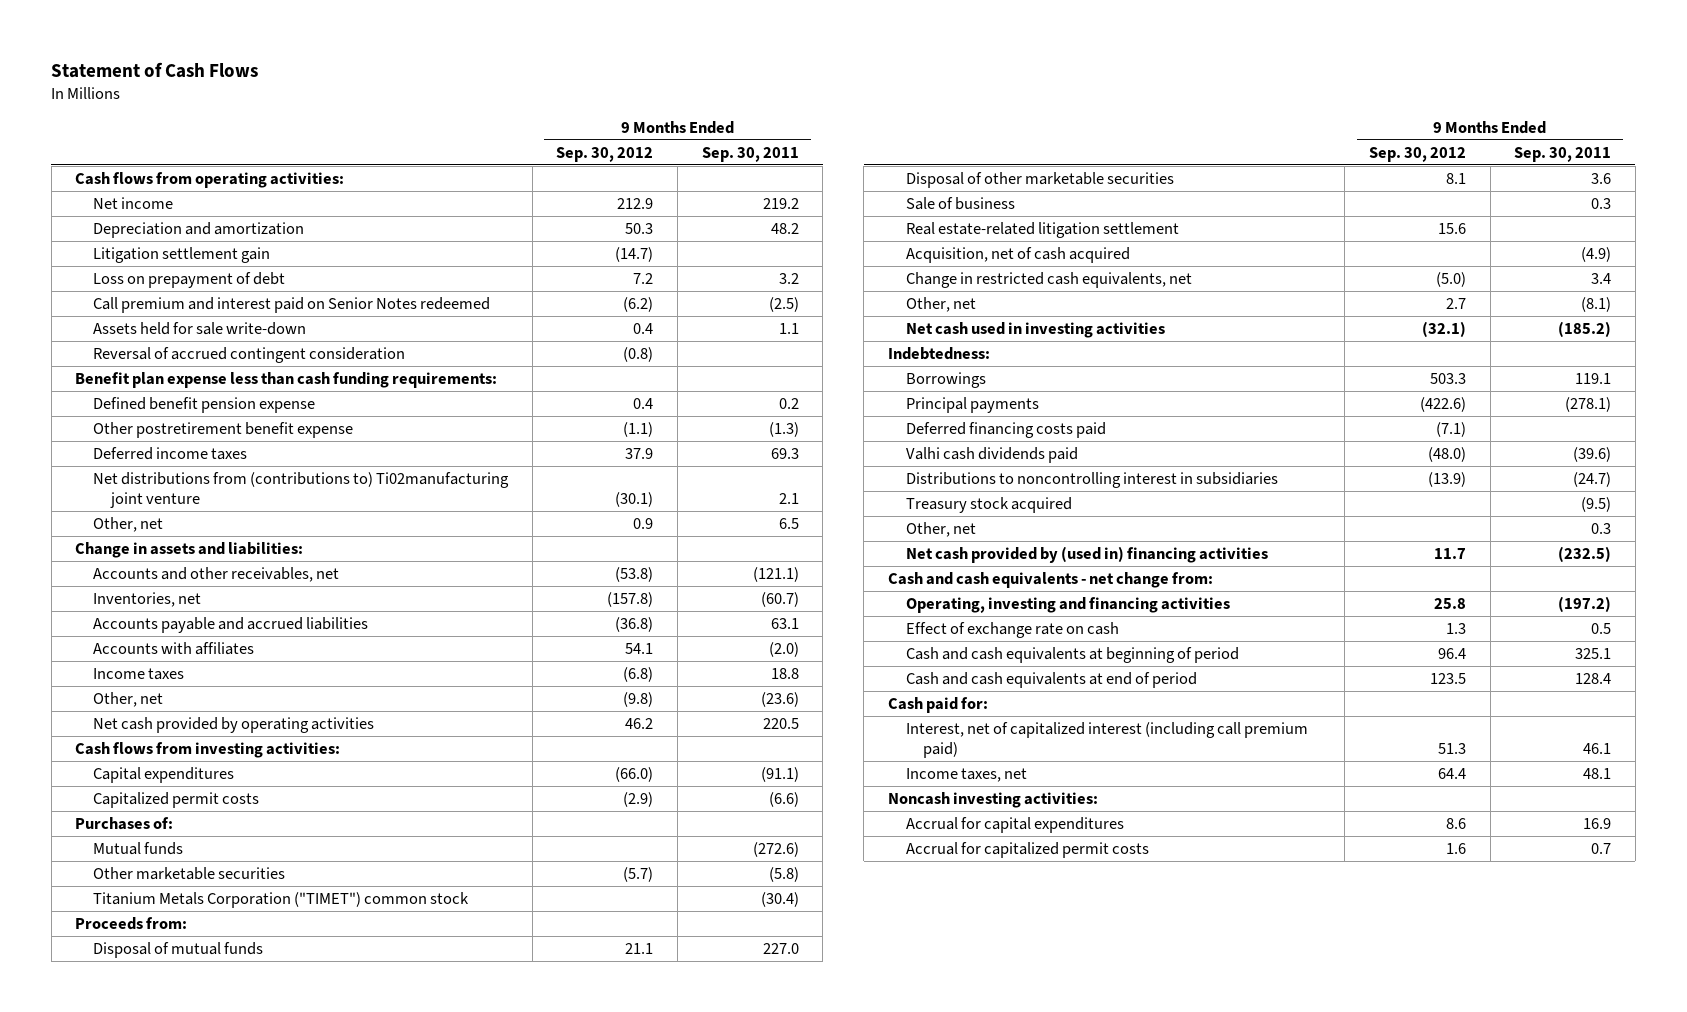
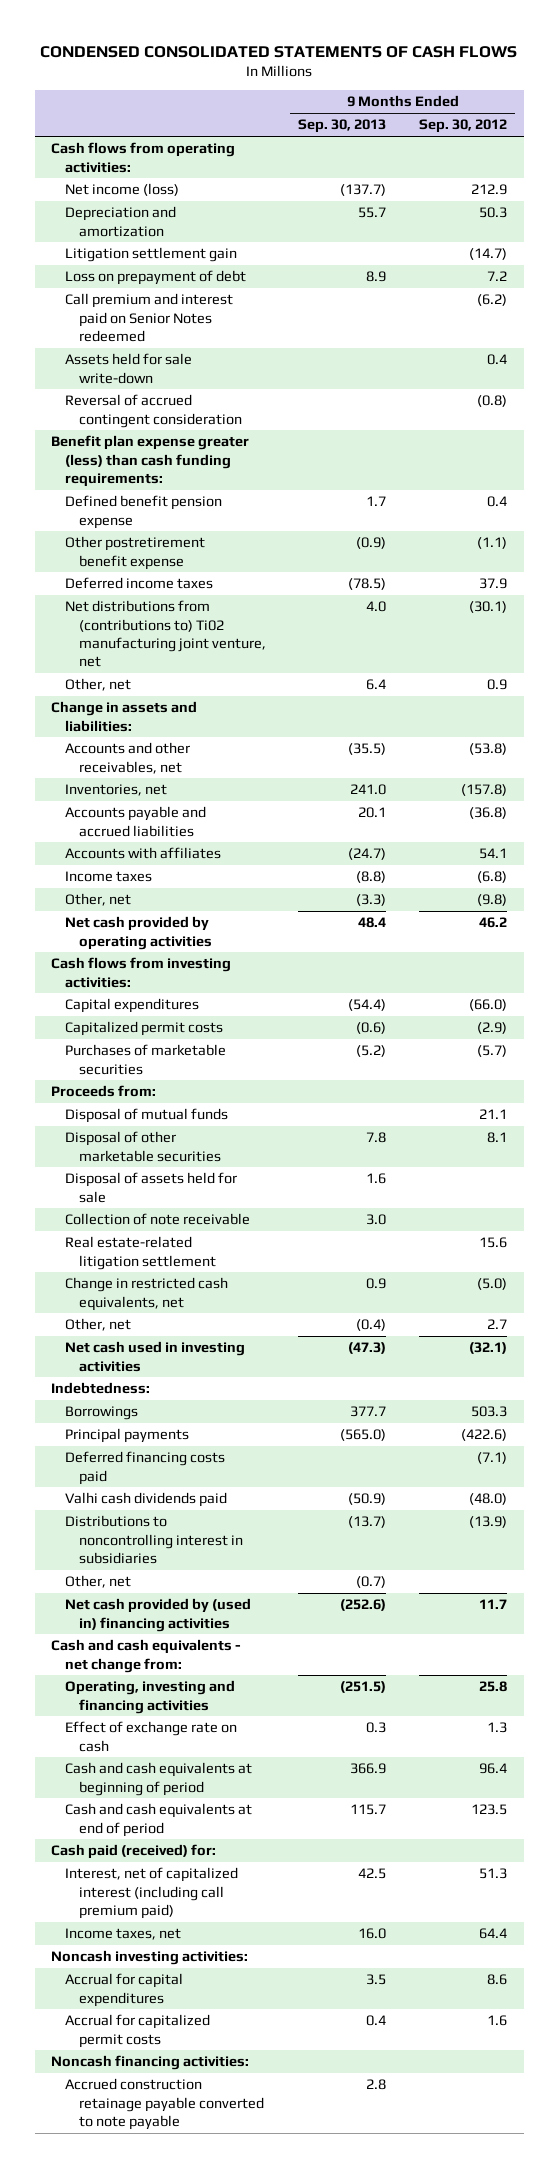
- Statement of Cash Flows
+ CONDENSED CONSOLIDATED STATEMENTS OF CASH FLOWS
- | 9 Months Ended Sep. 30, 2012 | 9 Months Ended Sep. 30, 2011
+ | 9 Months Ended Sep. 30, 2013 | 9 Months Ended Sep. 30, 2012
- Net income | 212.9 | 219.2
+ Net income (loss) | (137.7) | 212.9
- Benefit plan expense less than cash funding requirements:
+ Benefit plan expense greater (less) than cash funding requirements:
- Net distributions from (contributions to) Ti02manufacturing joint venture | (30.1) | 2.1
+ Net distributions from (contributions to) Ti02 manufacturing joint venture, net | 4.0 | (30.1)
- Purchases of:
- Mutual funds | | (272.6)
- Other marketable securities | (5.7) | (5.8)
- Titanium Metals Corporation ("TIMET") common stock | | (30.4)
+ Purchases of marketable securities | (5.2) | (5.7)
- Sale of business | | 0.3
+ Disposal of assets held for sale | 1.6 |
+ Collection of note receivable | 3.0 |
- Acquisition, net of cash acquired | | (4.9)
- Treasury stock acquired | | (9.5)
- Cash paid for:
+ Cash paid (received) for:
+ Noncash financing activities:
+ Accrued construction retainage payable converted to note payable | 2.8 |

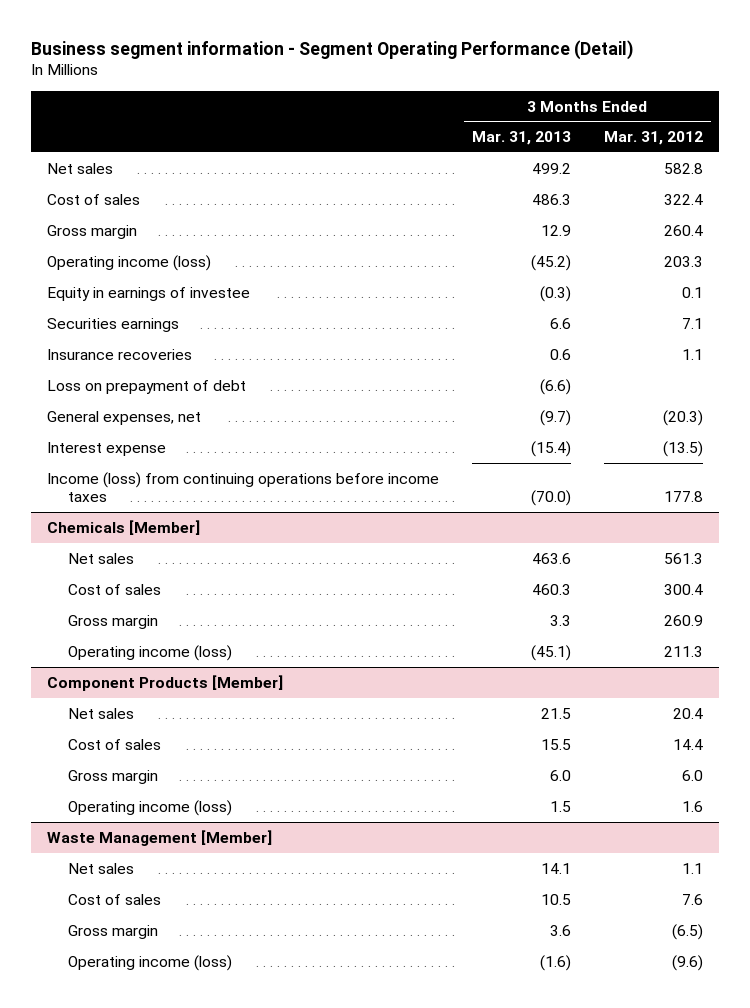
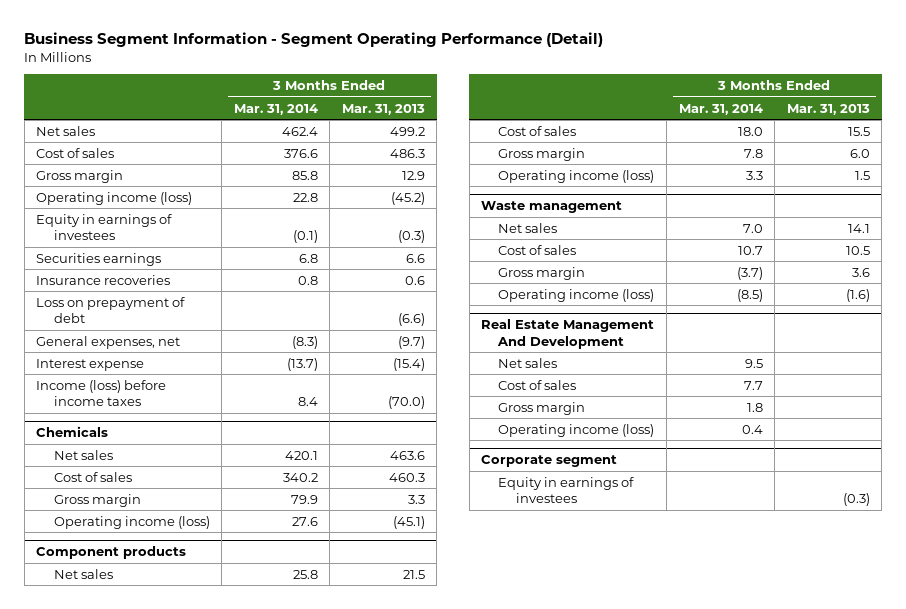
- Business segment information - Segment Operating Performance (Detail)
+ Business Segment Information - Segment Operating Performance (Detail)
- | 3 Months Ended Mar. 31, 2013 | 3 Months Ended Mar. 31, 2012
+ | 3 Months Ended Mar. 31, 2014 | 3 Months Ended Mar. 31, 2013
- Equity in earnings of investee | (0.3) | 0.1
+ Equity in earnings of investees | (0.1) | (0.3)
- Income (loss) from continuing operations before income taxes | (70.0) | 177.8
- Chemicals [Member]
+ Income (loss) before income taxes | 8.4 | (70.0)
+ Chemicals
- Component Products [Member]
+ Component products
- Waste Management [Member]
+ Waste management
+ Real Estate Management And Development
+ Net sales | 9.5 |
+ Cost of sales | 7.7 |
+ Gross margin | 1.8 |
+ Operating income (loss) | 0.4 |
+ Corporate segment
+ Equity in earnings of investees | | (0.3)

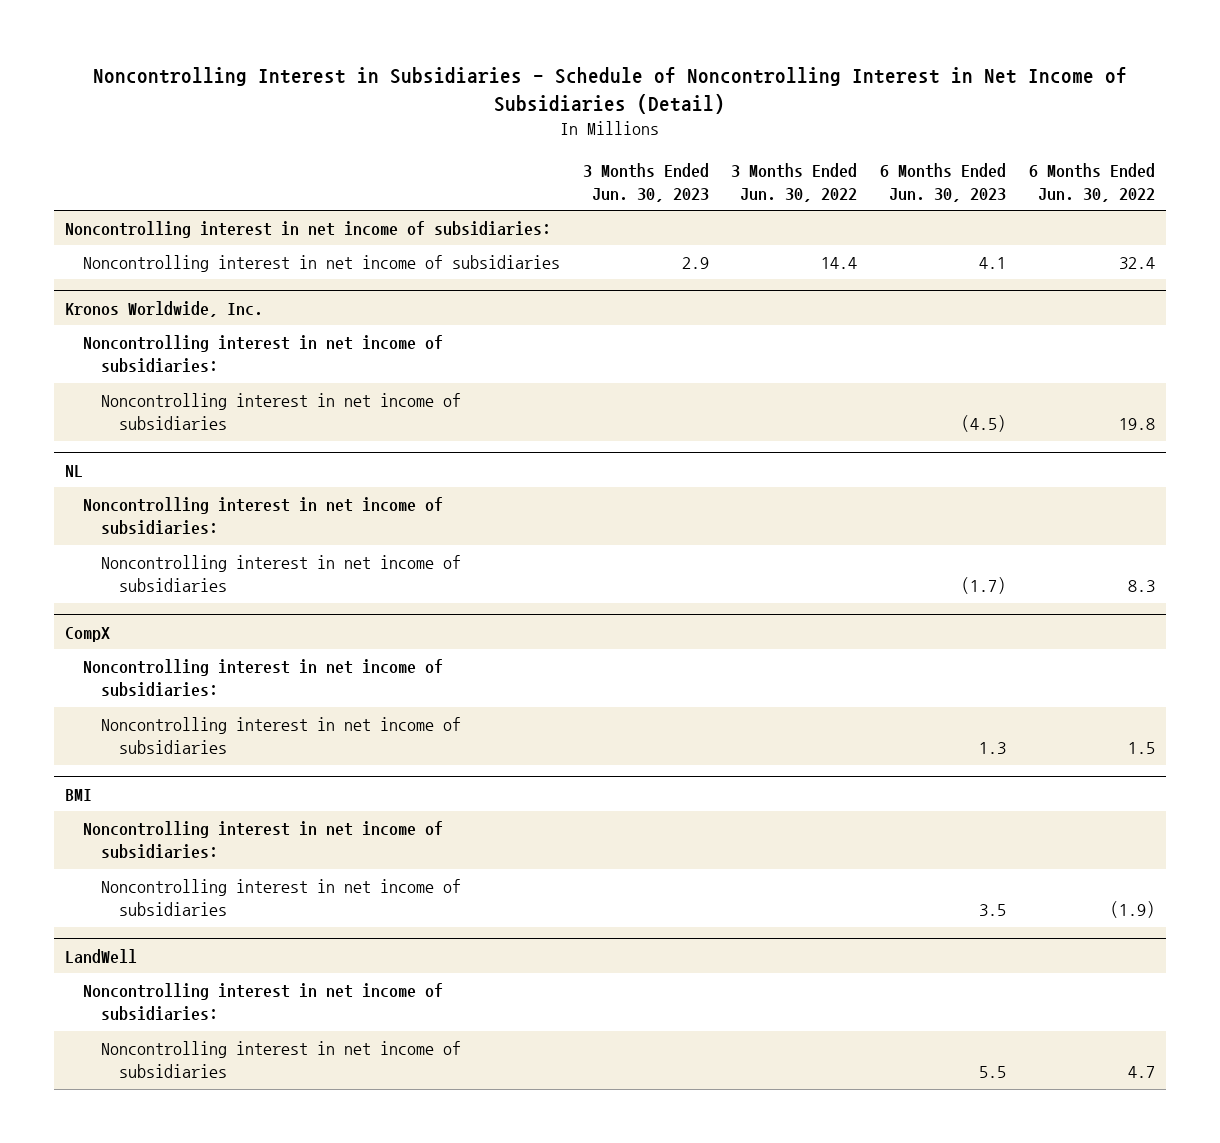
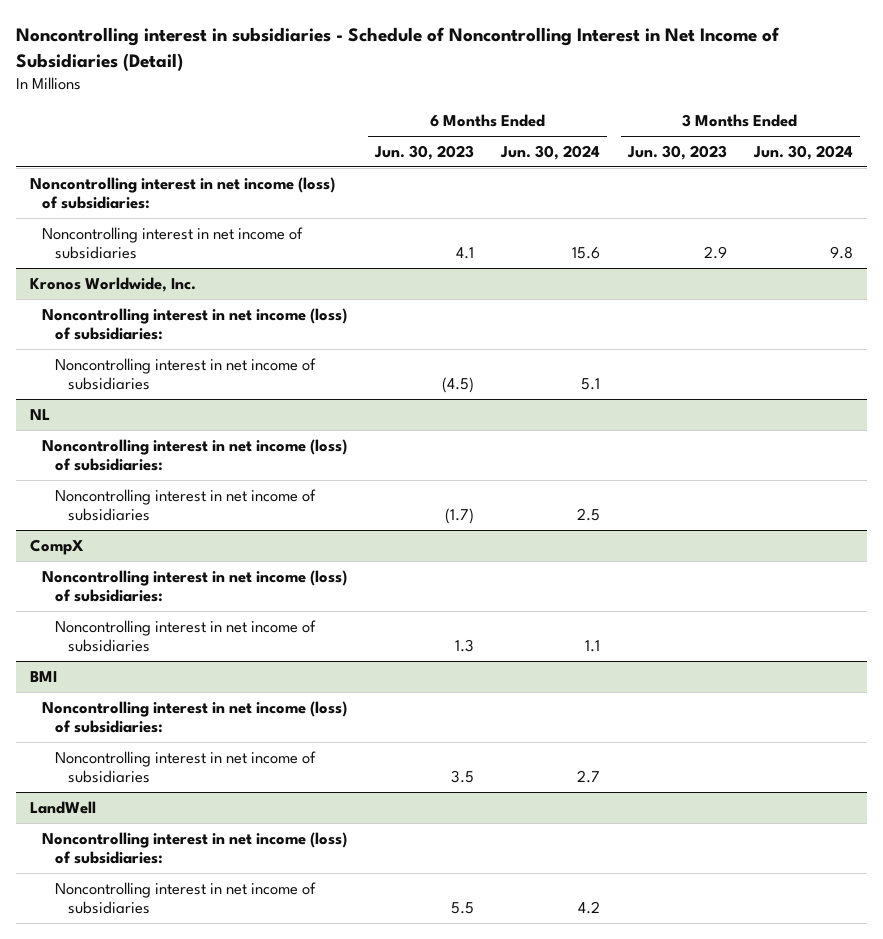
- Noncontrolling Interest in Subsidiaries - Schedule of Noncontrolling Interest in Net Income of Subsidiaries (Detail)
+ Noncontrolling interest in subsidiaries - Schedule of Noncontrolling Interest in Net Income of Subsidiaries (Detail)
- | 3 Months Ended Jun. 30, 2023 | 3 Months Ended Jun. 30, 2022 | 6 Months Ended Jun. 30, 2023 | 6 Months Ended Jun. 30, 2022
+ | 6 Months Ended Jun. 30, 2023 | 6 Months Ended Jun. 30, 2024 | 3 Months Ended Jun. 30, 2023 | 3 Months Ended Jun. 30, 2024
- Noncontrolling interest in net income of subsidiaries:
+ Noncontrolling interest in net income (loss) of subsidiaries:
@ Kronos Worldwide, Inc.
- Noncontrolling interest in net income of subsidiaries:
+ Noncontrolling interest in net income (loss) of subsidiaries:
@ NL
- Noncontrolling interest in net income of subsidiaries:
+ Noncontrolling interest in net income (loss) of subsidiaries:
@ CompX
- Noncontrolling interest in net income of subsidiaries:
+ Noncontrolling interest in net income (loss) of subsidiaries:
@ BMI
- Noncontrolling interest in net income of subsidiaries:
+ Noncontrolling interest in net income (loss) of subsidiaries:
@ LandWell
- Noncontrolling interest in net income of subsidiaries:
+ Noncontrolling interest in net income (loss) of subsidiaries:

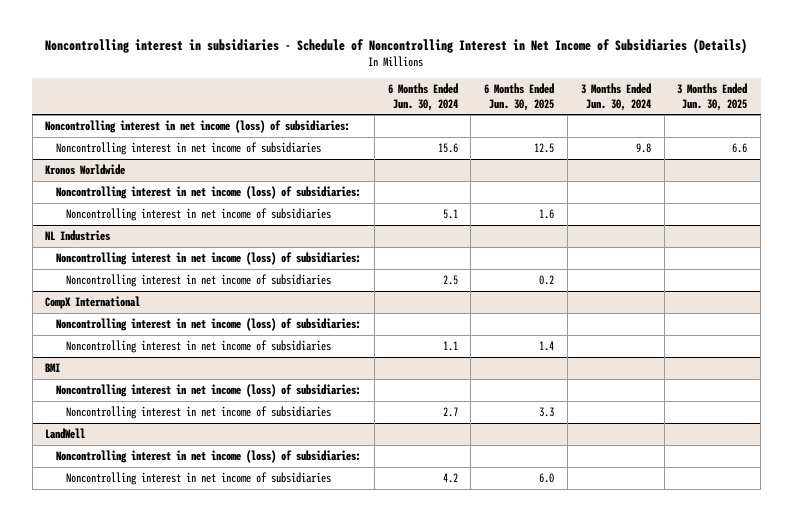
- Noncontrolling interest in subsidiaries - Schedule of Noncontrolling Interest in Net Income of Subsidiaries (Detail)
+ Noncontrolling interest in subsidiaries - Schedule of Noncontrolling Interest in Net Income of Subsidiaries (Details)
- | 6 Months Ended Jun. 30, 2023 | 6 Months Ended Jun. 30, 2024 | 3 Months Ended Jun. 30, 2023 | 3 Months Ended Jun. 30, 2024
+ | 6 Months Ended Jun. 30, 2024 | 6 Months Ended Jun. 30, 2025 | 3 Months Ended Jun. 30, 2024 | 3 Months Ended Jun. 30, 2025
- Kronos Worldwide, Inc.
+ Kronos Worldwide
- NL
+ NL Industries
- CompX
+ CompX International

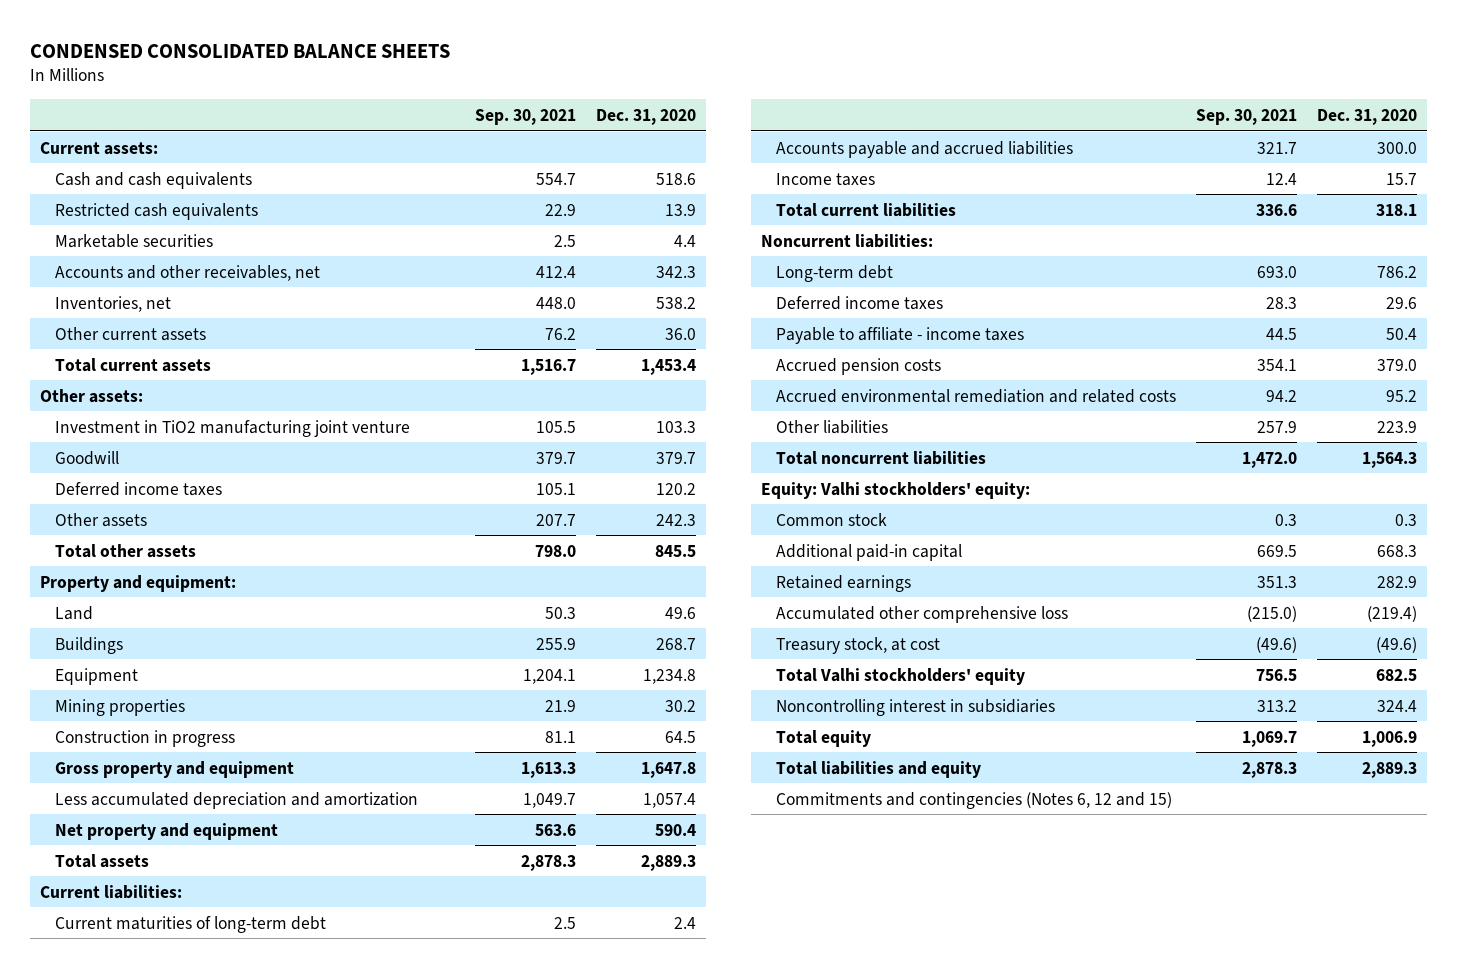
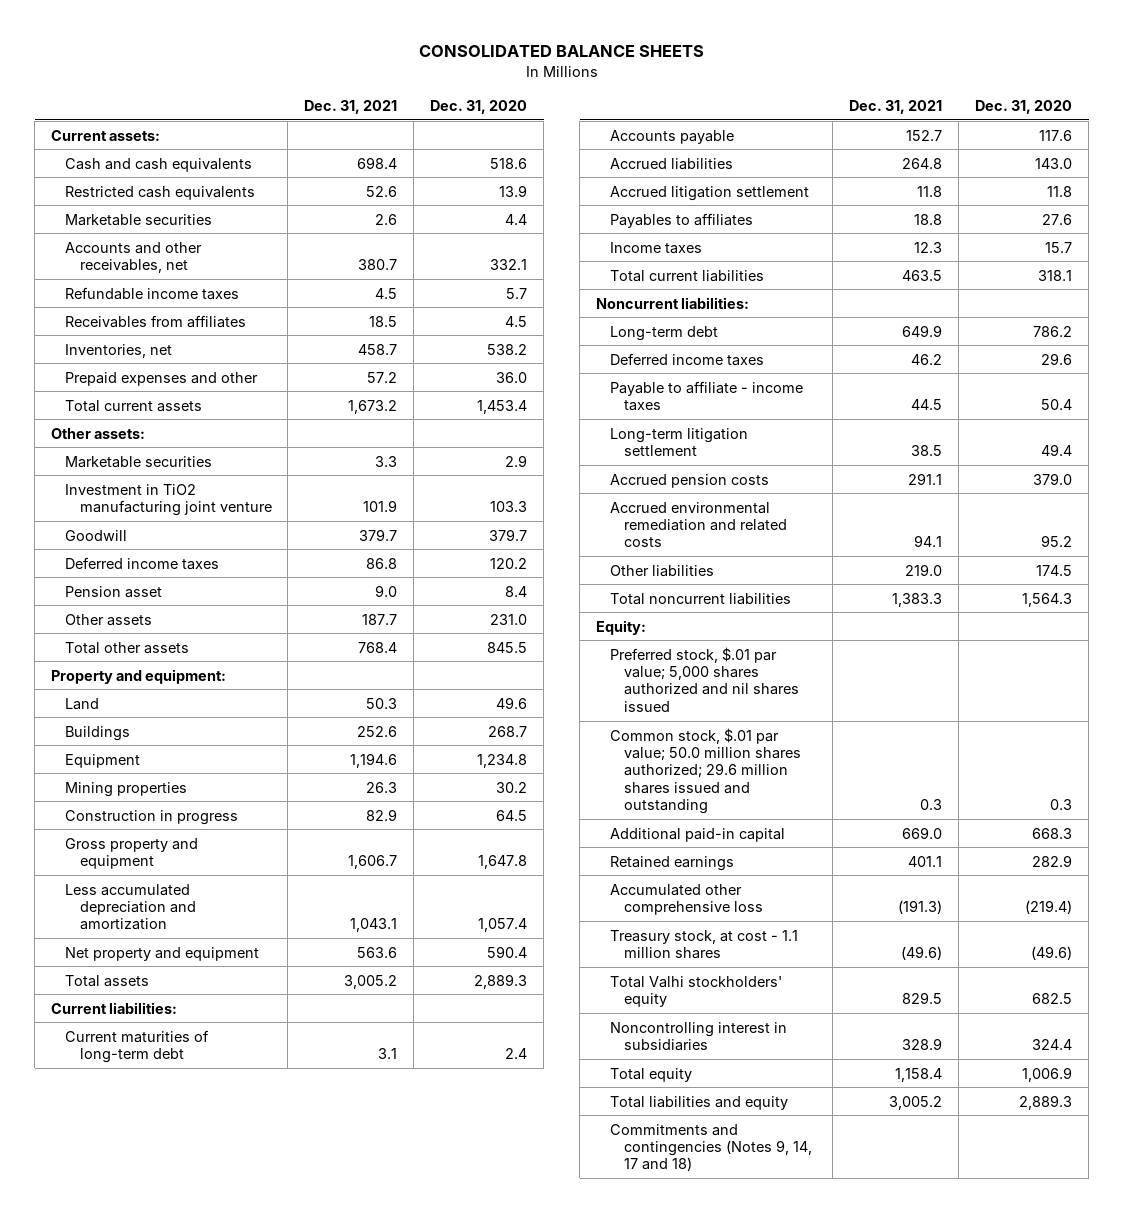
- CONDENSED CONSOLIDATED BALANCE SHEETS
+ CONSOLIDATED BALANCE SHEETS
- | Sep. 30, 2021 | Dec. 31, 2020
+ | Dec. 31, 2021 | Dec. 31, 2020
- Accounts and other receivables, net | 412.4 | 342.3
+ Accounts and other receivables, net | 380.7 | 332.1
+ Refundable income taxes | 4.5 | 5.7
+ Receivables from affiliates | 18.5 | 4.5
- Other current assets | 76.2 | 36.0
+ Prepaid expenses and other | 57.2 | 36.0
+ Marketable securities | 3.3 | 2.9
- Other assets | 207.7 | 242.3
+ Pension asset | 9.0 | 8.4
+ Other assets | 187.7 | 231.0
- Accounts payable and accrued liabilities | 321.7 | 300.0
+ Accounts payable | 152.7 | 117.6
+ Accrued liabilities | 264.8 | 143.0
+ Accrued litigation settlement | 11.8 | 11.8
+ Payables to affiliates | 18.8 | 27.6
+ Long-term litigation settlement | 38.5 | 49.4
- Other liabilities | 257.9 | 223.9
+ Other liabilities | 219.0 | 174.5
- Equity: Valhi stockholders' equity:
- Common stock | 0.3 | 0.3
+ Equity:
+ Preferred stock, $.01 par value; 5,000 shares authorized and nil shares issued
+ Common stock, $.01 par value; 50.0 million shares authorized; 29.6 million shares issued and outstanding | 0.3 | 0.3
- Treasury stock, at cost | (49.6) | (49.6)
+ Treasury stock, at cost - 1.1 million shares | (49.6) | (49.6)
- Commitments and contingencies (Notes 6, 12 and 15)
+ Commitments and contingencies (Notes 9, 14, 17 and 18)

